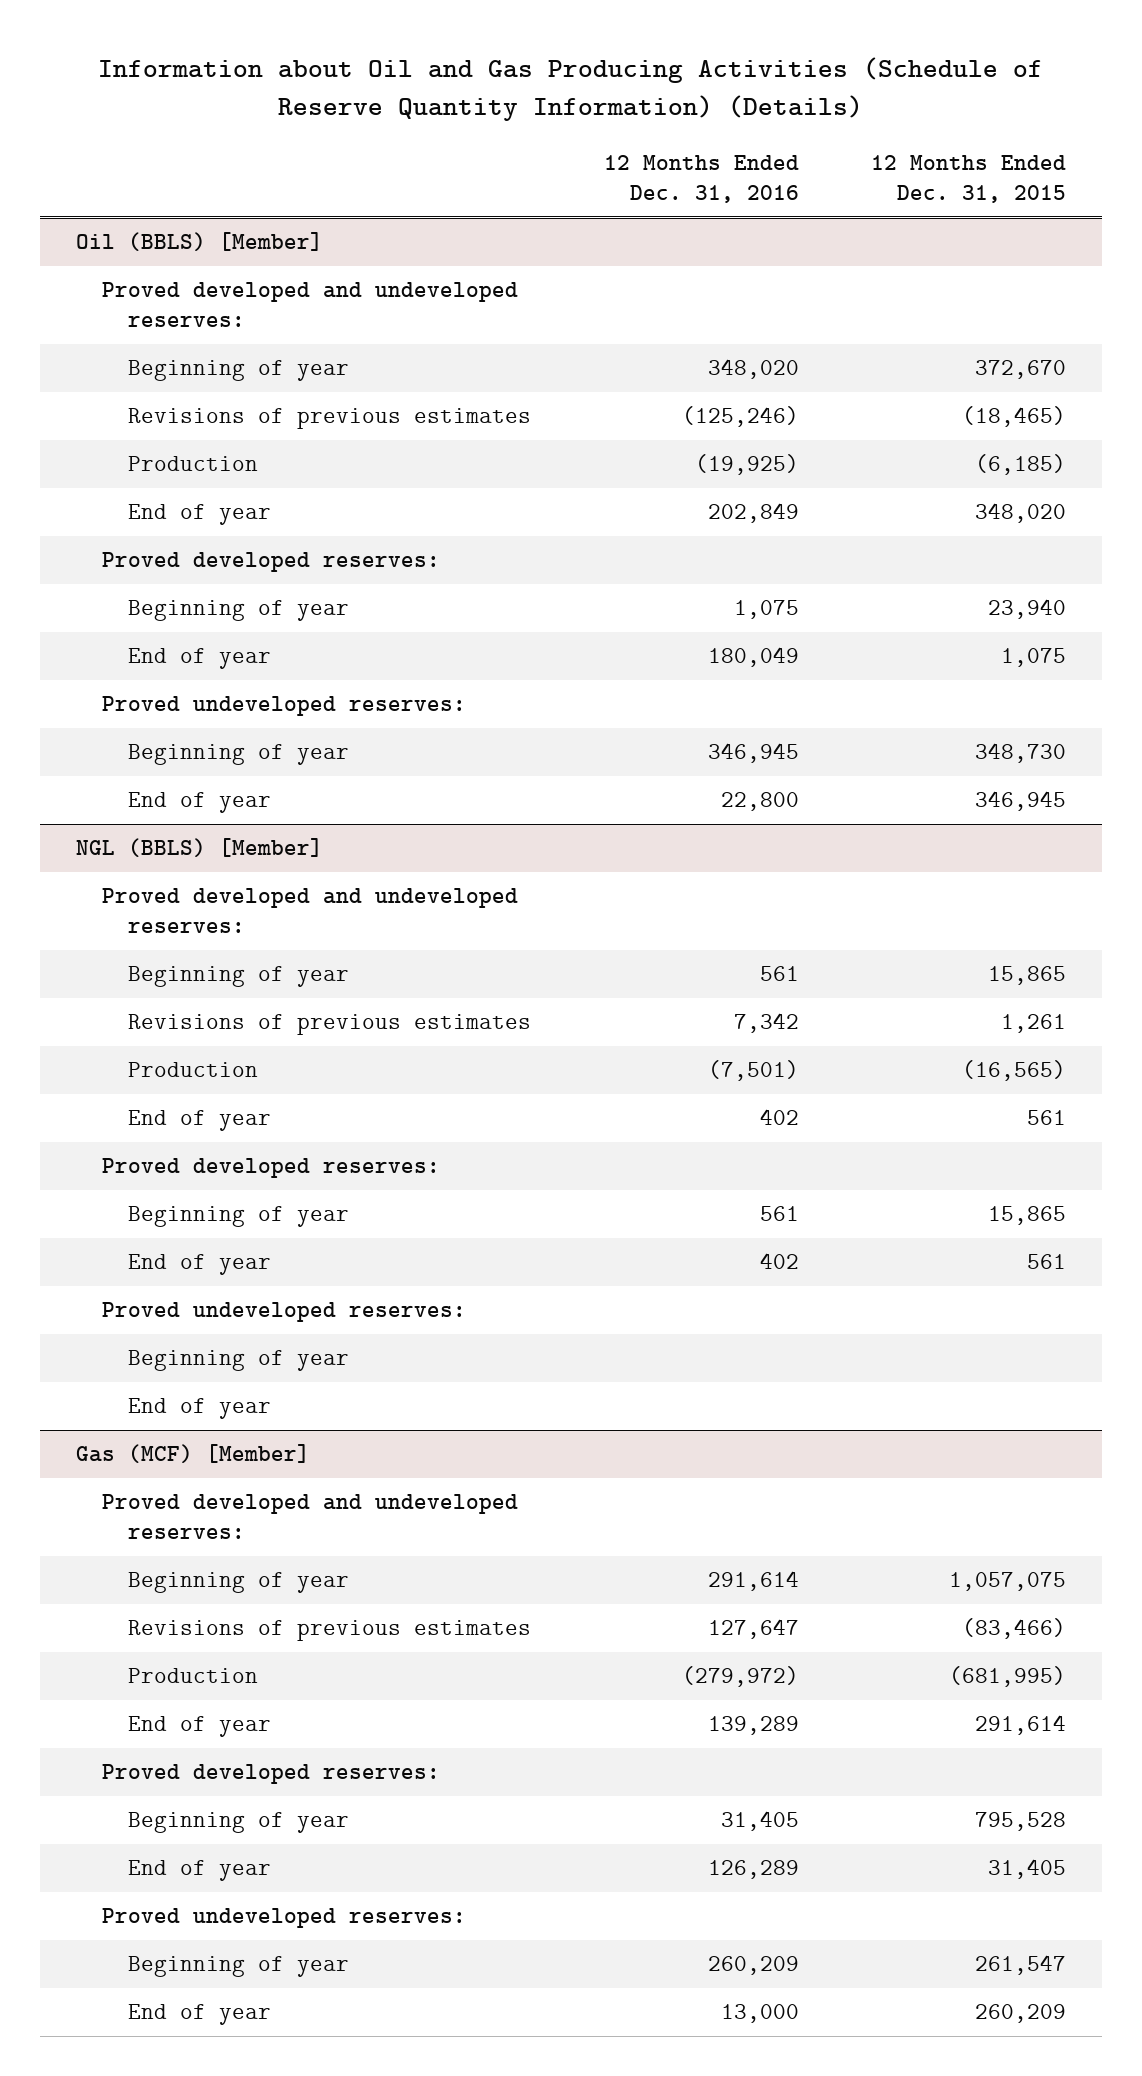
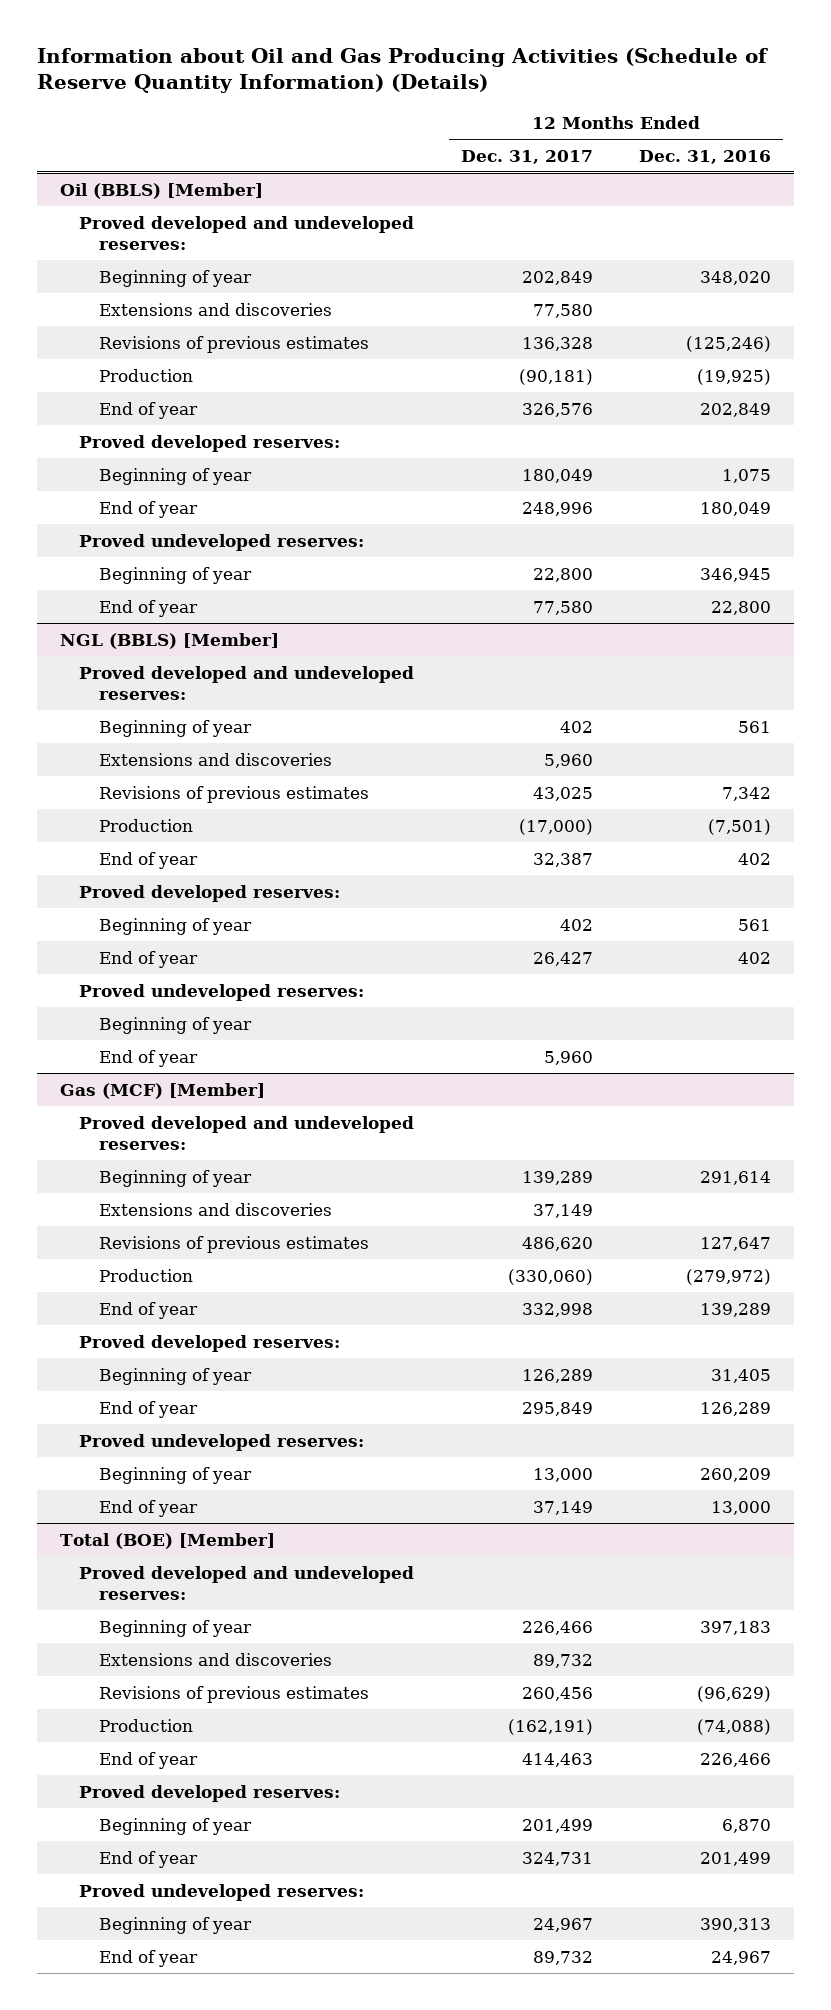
- | 12 Months Ended Dec. 31, 2016 | 12 Months Ended Dec. 31, 2015
+ | 12 Months Ended Dec. 31, 2017 | 12 Months Ended Dec. 31, 2016
@ Oil (BBLS) [Member]
+ Extensions and discoveries | 77,580 |
@ NGL (BBLS) [Member]
+ Extensions and discoveries | 5,960 |
@ Gas (MCF) [Member]
+ Extensions and discoveries | 37,149 |
+ Total (BOE) [Member]
+ Proved developed and undeveloped reserves:
+ Beginning of year | 226,466 | 397,183
+ Extensions and discoveries | 89,732 |
+ Revisions of previous estimates | 260,456 | (96,629)
+ Production | (162,191) | (74,088)
+ End of year | 414,463 | 226,466
+ Proved developed reserves:
+ Beginning of year | 201,499 | 6,870
+ End of year | 324,731 | 201,499
+ Proved undeveloped reserves:
+ Beginning of year | 24,967 | 390,313
+ End of year | 89,732 | 24,967

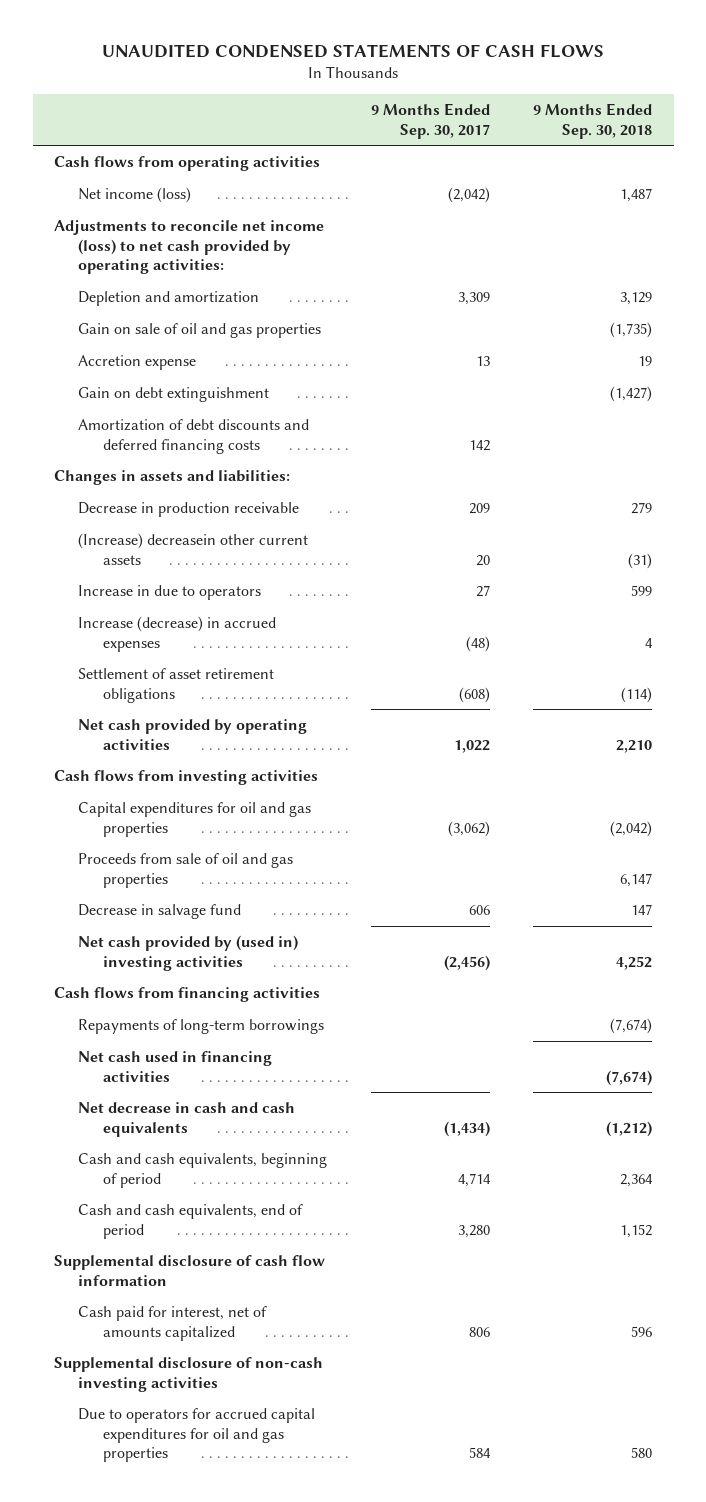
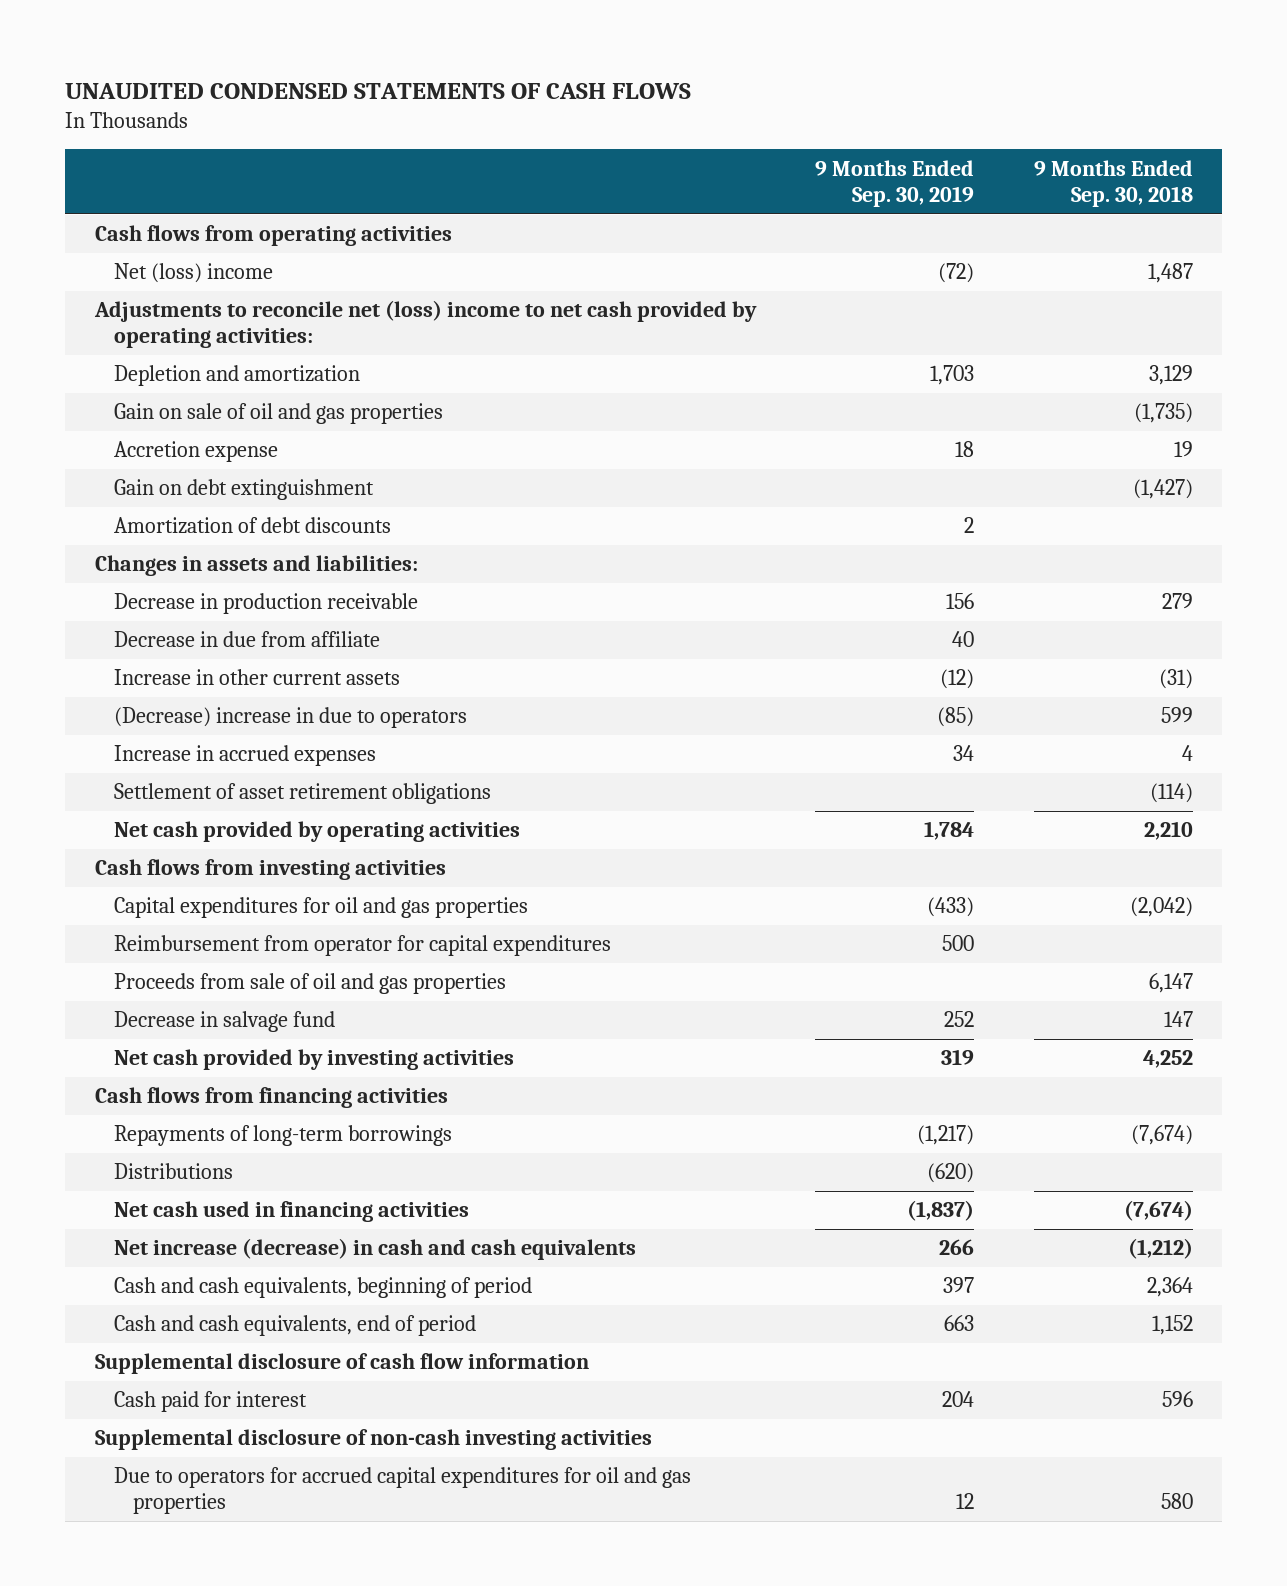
- | 9 Months Ended Sep. 30, 2017 | 9 Months Ended Sep. 30, 2018
+ | 9 Months Ended Sep. 30, 2019 | 9 Months Ended Sep. 30, 2018
- Net income (loss) | (2,042) | 1,487
- Adjustments to reconcile net income (loss) to net cash provided by operating activities:
+ Net (loss) income | (72) | 1,487
+ Adjustments to reconcile net (loss) income to net cash provided by operating activities:
- Amortization of debt discounts and deferred financing costs | 142 |
+ Amortization of debt discounts | 2 |
- (Increase) decreasein other current assets | 20 | (31)
- Increase in due to operators | 27 | 599
- Increase (decrease) in accrued expenses | (48) | 4
+ Decrease in due from affiliate | 40 |
+ Increase in other current assets | (12) | (31)
+ (Decrease) increase in due to operators | (85) | 599
+ Increase in accrued expenses | 34 | 4
+ Reimbursement from operator for capital expenditures | 500 |
- Net cash provided by (used in) investing activities | (2,456) | 4,252
+ Net cash provided by investing activities | 319 | 4,252
+ Distributions | (620) |
- Net decrease in cash and cash equivalents | (1,434) | (1,212)
+ Net increase (decrease) in cash and cash equivalents | 266 | (1,212)
- Cash paid for interest, net of amounts capitalized | 806 | 596
+ Cash paid for interest | 204 | 596

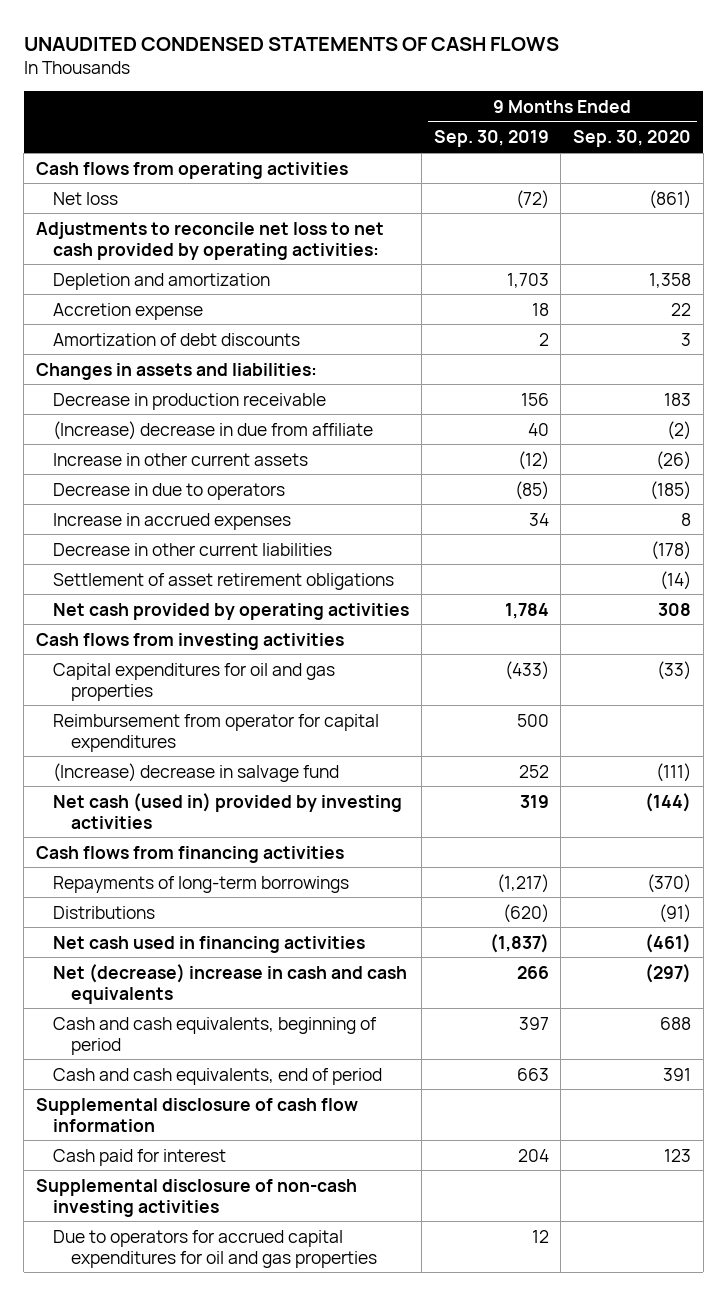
- | 9 Months Ended Sep. 30, 2019 | 9 Months Ended Sep. 30, 2018
+ | 9 Months Ended Sep. 30, 2019 | 9 Months Ended Sep. 30, 2020
- Net (loss) income | (72) | 1,487
- Adjustments to reconcile net (loss) income to net cash provided by operating activities:
+ Net loss | (72) | (861)
+ Adjustments to reconcile net loss to net cash provided by operating activities:
- Gain on sale of oil and gas properties | | (1,735)
- Gain on debt extinguishment | | (1,427)
- Decrease in due from affiliate | 40 |
+ (Increase) decrease in due from affiliate | 40 | (2)
- (Decrease) increase in due to operators | (85) | 599
+ Decrease in due to operators | (85) | (185)
+ Decrease in other current liabilities | | (178)
- Proceeds from sale of oil and gas properties | | 6,147
- Decrease in salvage fund | 252 | 147
- Net cash provided by investing activities | 319 | 4,252
+ (Increase) decrease in salvage fund | 252 | (111)
+ Net cash (used in) provided by investing activities | 319 | (144)
- Net increase (decrease) in cash and cash equivalents | 266 | (1,212)
+ Net (decrease) increase in cash and cash equivalents | 266 | (297)

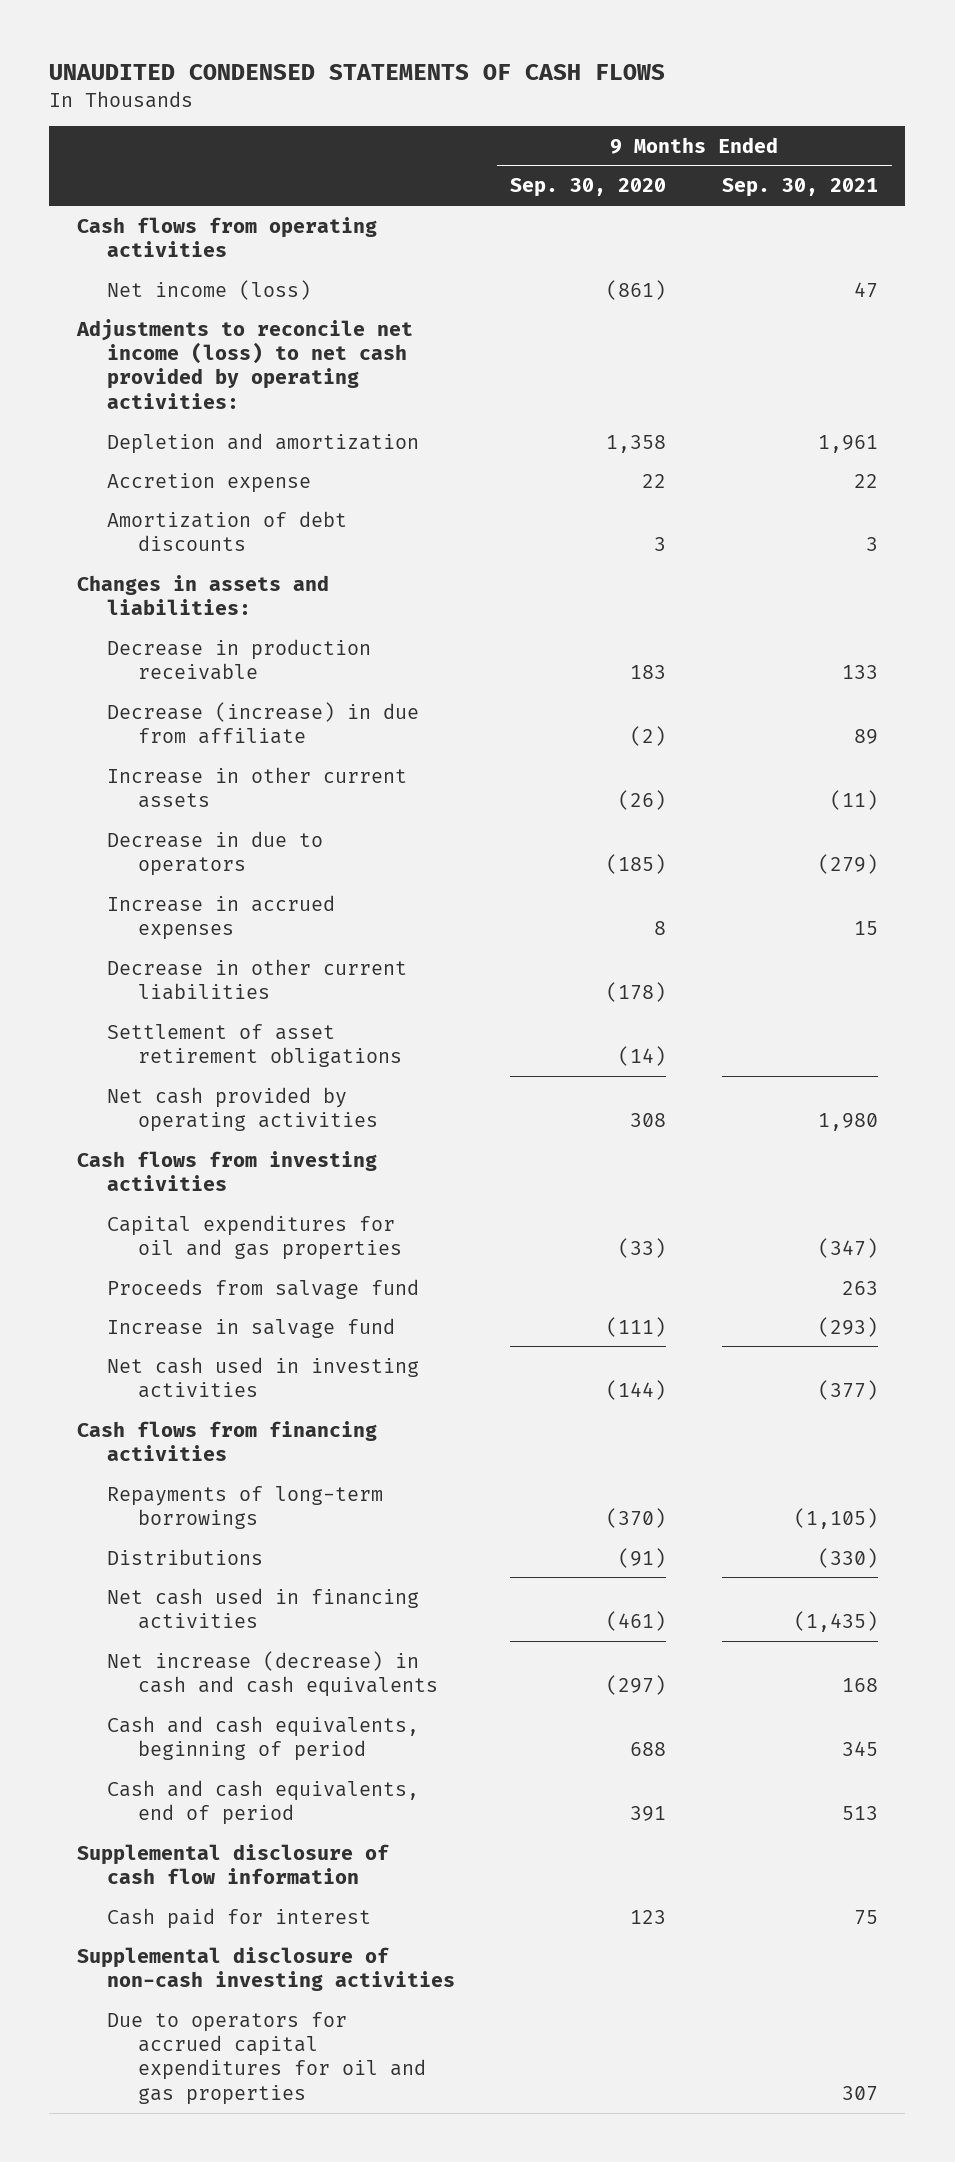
- | 9 Months Ended Sep. 30, 2019 | 9 Months Ended Sep. 30, 2020
+ | 9 Months Ended Sep. 30, 2020 | 9 Months Ended Sep. 30, 2021
- Net loss | (72) | (861)
- Adjustments to reconcile net loss to net cash provided by operating activities:
+ Net income (loss) | (861) | 47
+ Adjustments to reconcile net income (loss) to net cash provided by operating activities:
- (Increase) decrease in due from affiliate | 40 | (2)
+ Decrease (increase) in due from affiliate | (2) | 89
- Reimbursement from operator for capital expenditures | 500 |
- (Increase) decrease in salvage fund | 252 | (111)
- Net cash (used in) provided by investing activities | 319 | (144)
+ Proceeds from salvage fund | | 263
+ Increase in salvage fund | (111) | (293)
+ Net cash used in investing activities | (144) | (377)
- Net (decrease) increase in cash and cash equivalents | 266 | (297)
+ Net increase (decrease) in cash and cash equivalents | (297) | 168

